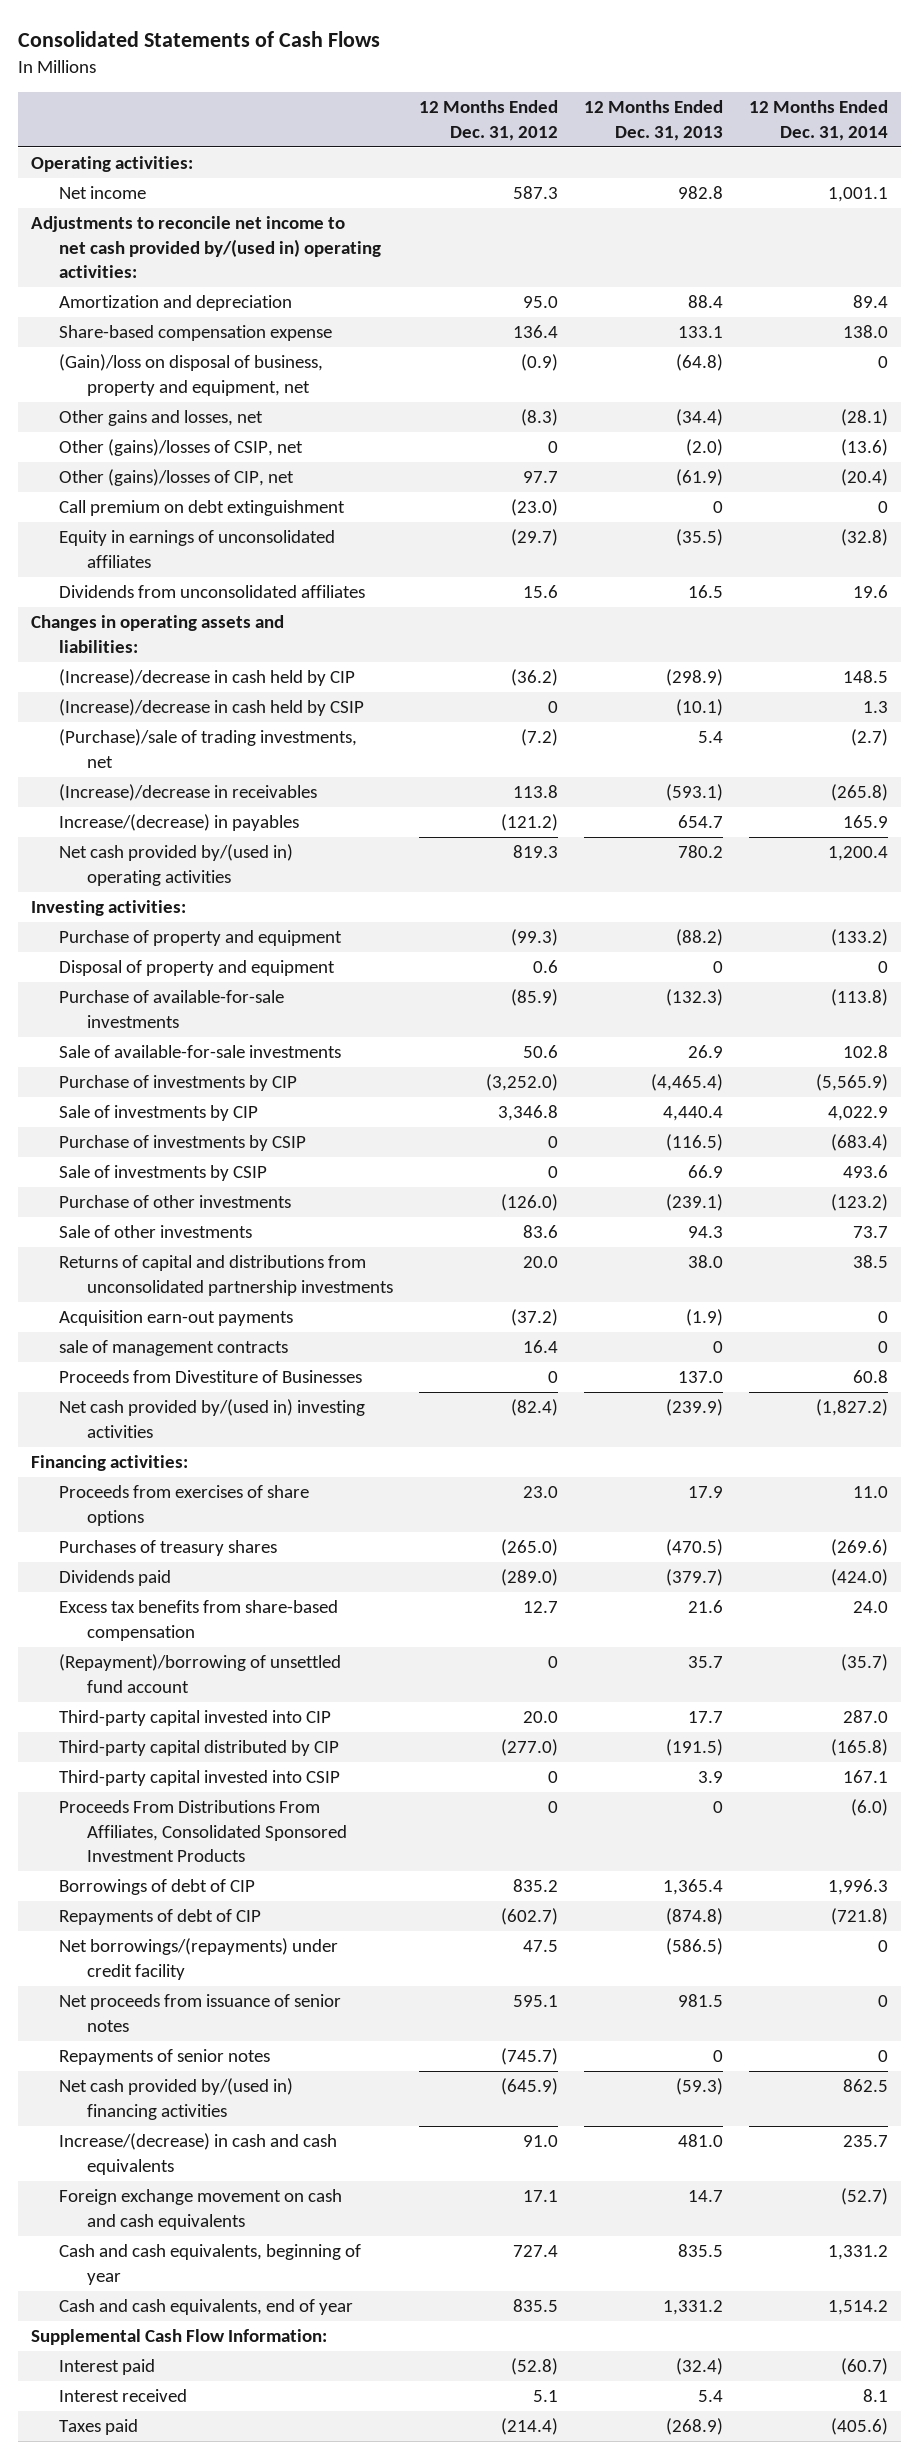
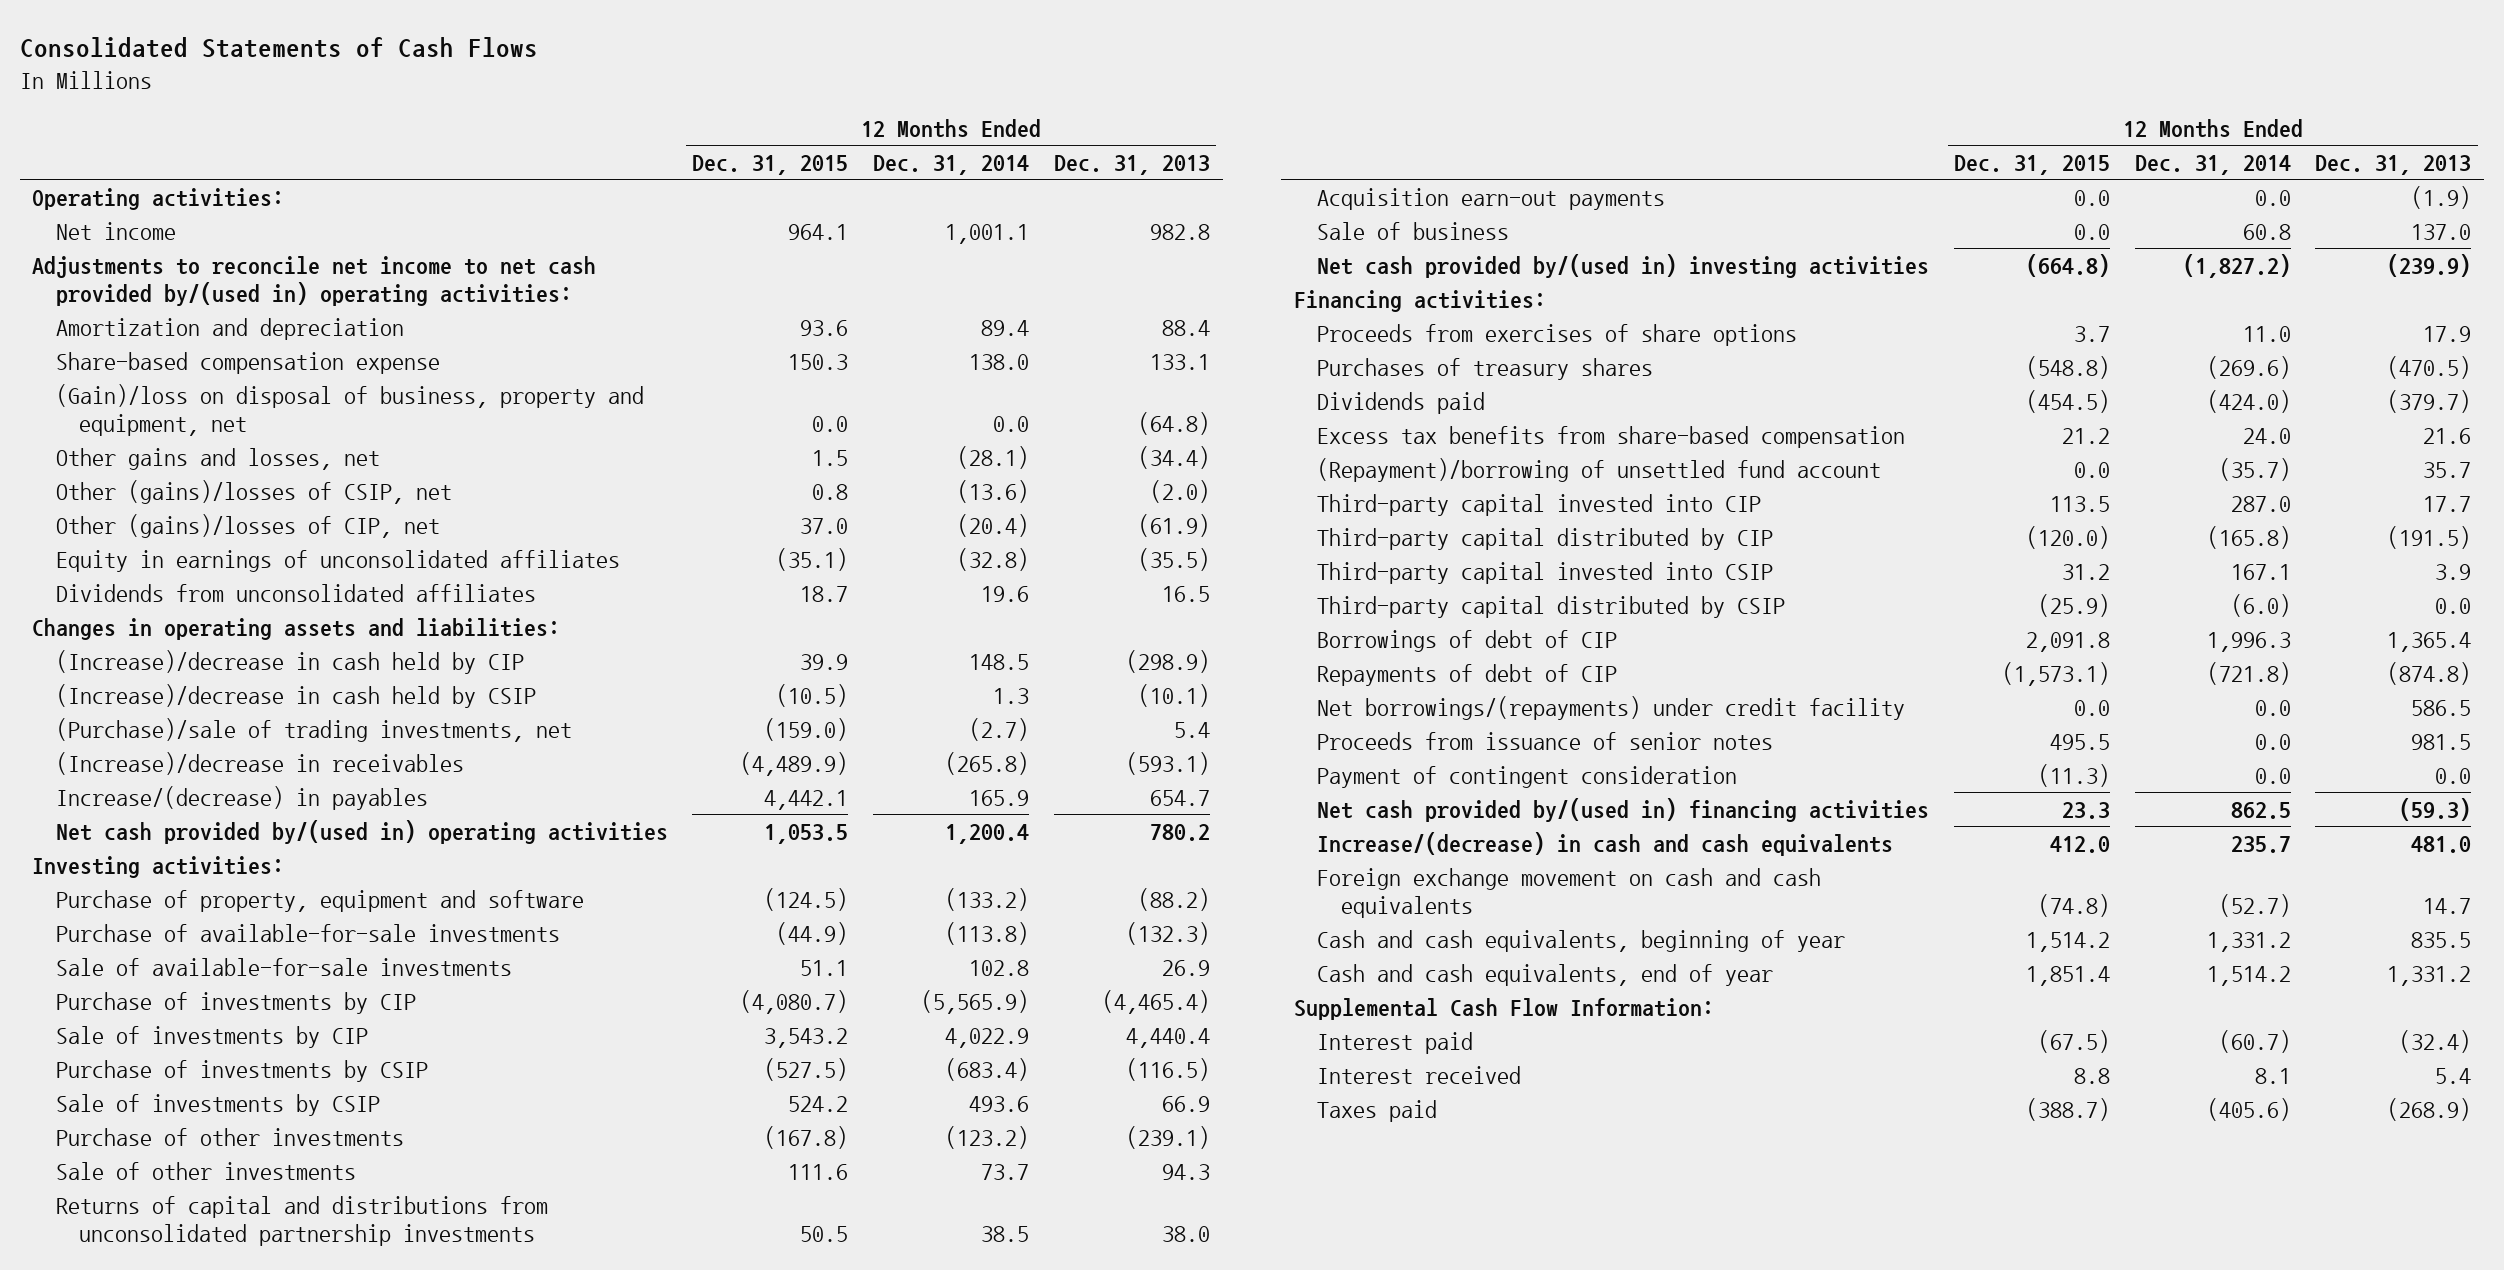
- | 12 Months Ended Dec. 31, 2012 | 12 Months Ended Dec. 31, 2013 | 12 Months Ended Dec. 31, 2014
+ | 12 Months Ended Dec. 31, 2015 | 12 Months Ended Dec. 31, 2014 | 12 Months Ended Dec. 31, 2013
- (Gain)/loss on disposal of business, property and equipment, net | (0.9) | (64.8) | 0
+ (Gain)/loss on disposal of business, property and equipment, net | 0.0 | 0.0 | (64.8)
- Call premium on debt extinguishment | (23.0) | 0 | 0
- Purchase of property and equipment | (99.3) | (88.2) | (133.2)
- Disposal of property and equipment | 0.6 | 0 | 0
+ Purchase of property, equipment and software | (124.5) | (133.2) | (88.2)
- Acquisition earn-out payments | (37.2) | (1.9) | 0
- sale of management contracts | 16.4 | 0 | 0
- Proceeds from Divestiture of Businesses | 0 | 137.0 | 60.8
+ Acquisition earn-out payments | 0.0 | 0.0 | (1.9)
+ Sale of business | 0.0 | 60.8 | 137.0
- Proceeds From Distributions From Affiliates, Consolidated Sponsored Investment Products | 0 | 0 | (6.0)
+ Third-party capital distributed by CSIP | (25.9) | (6.0) | 0.0
- Net borrowings/(repayments) under credit facility | 47.5 | (586.5) | 0
- Net proceeds from issuance of senior notes | 595.1 | 981.5 | 0
- Repayments of senior notes | (745.7) | 0 | 0
+ Net borrowings/(repayments) under credit facility | 0.0 | 0.0 | 586.5
+ Proceeds from issuance of senior notes | 495.5 | 0.0 | 981.5
+ Payment of contingent consideration | (11.3) | 0.0 | 0.0

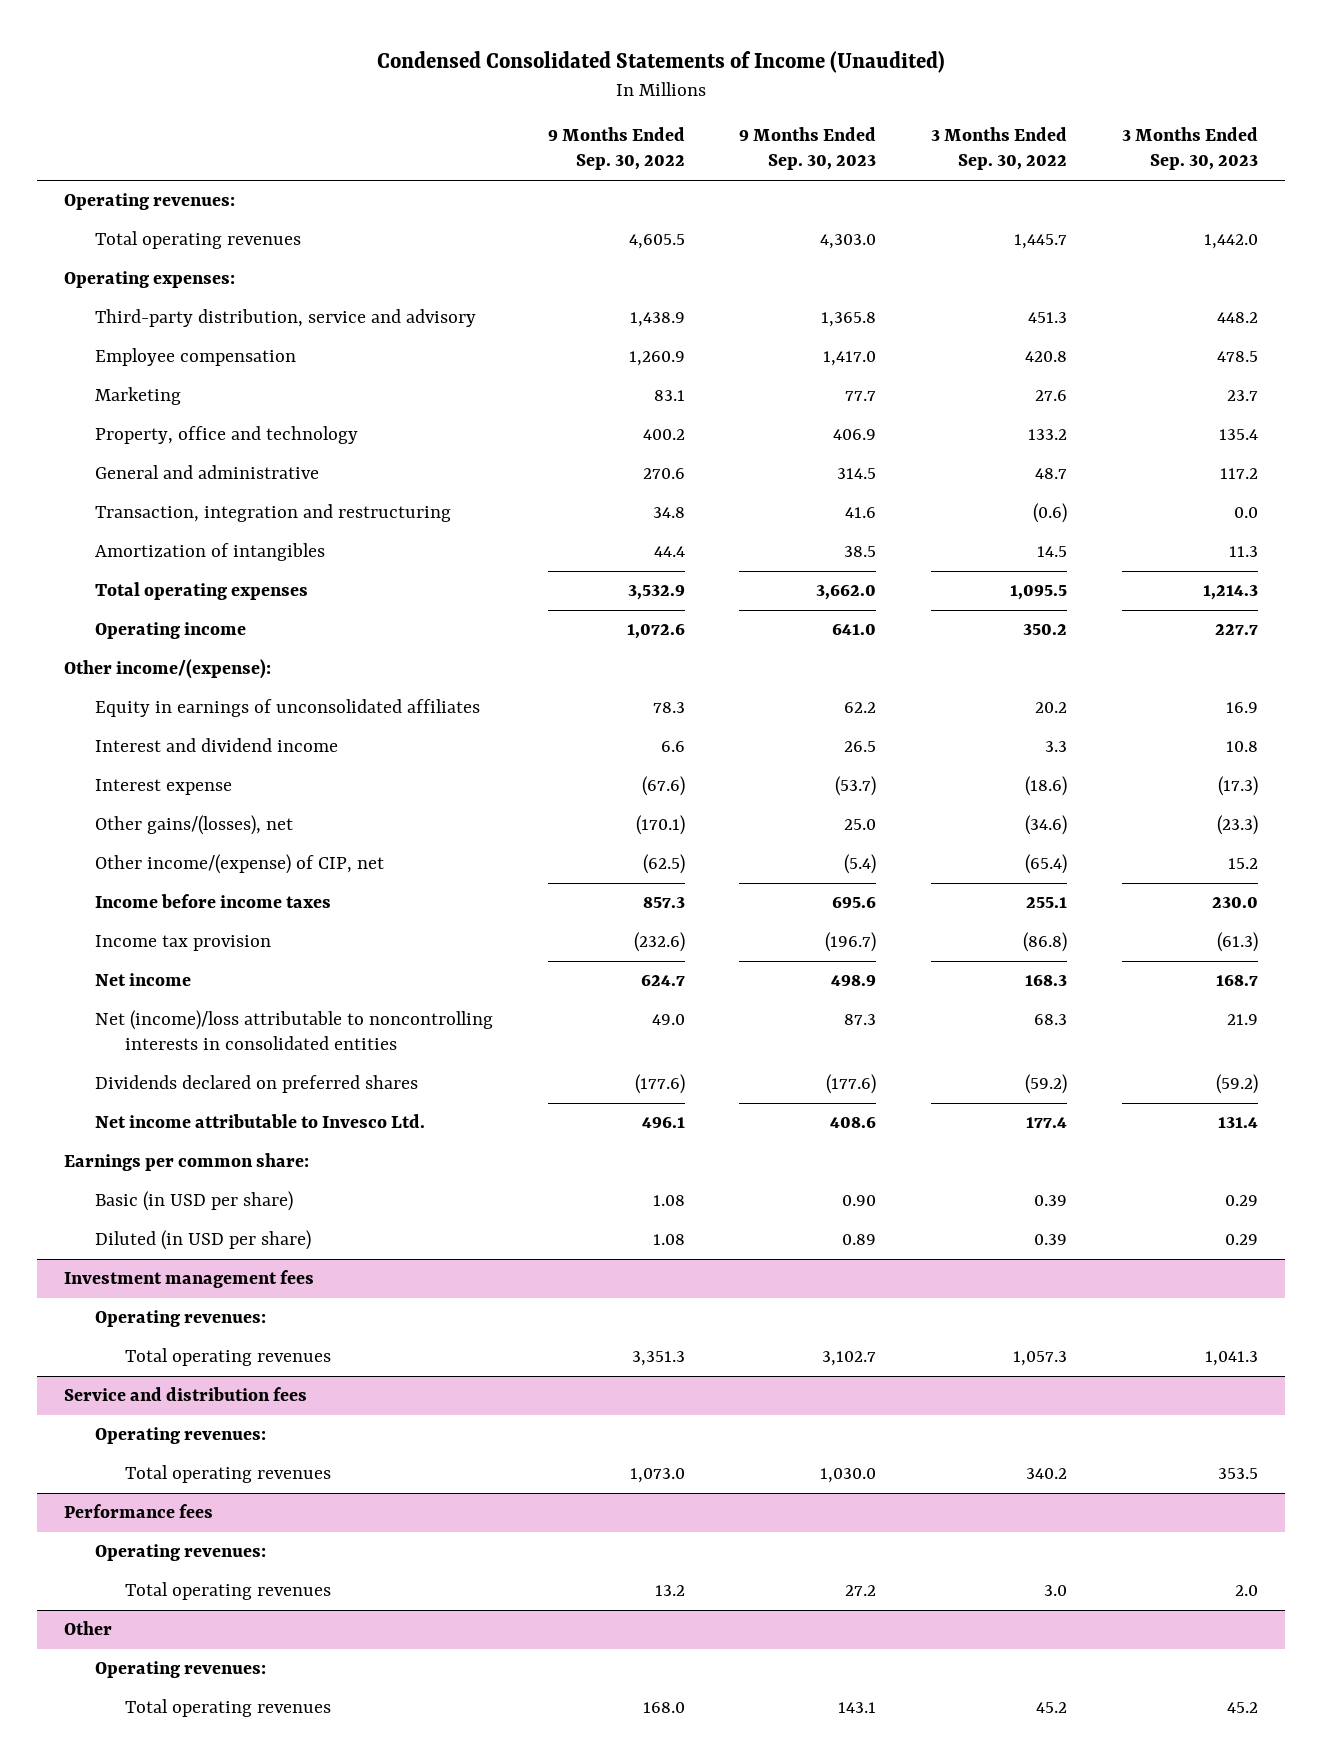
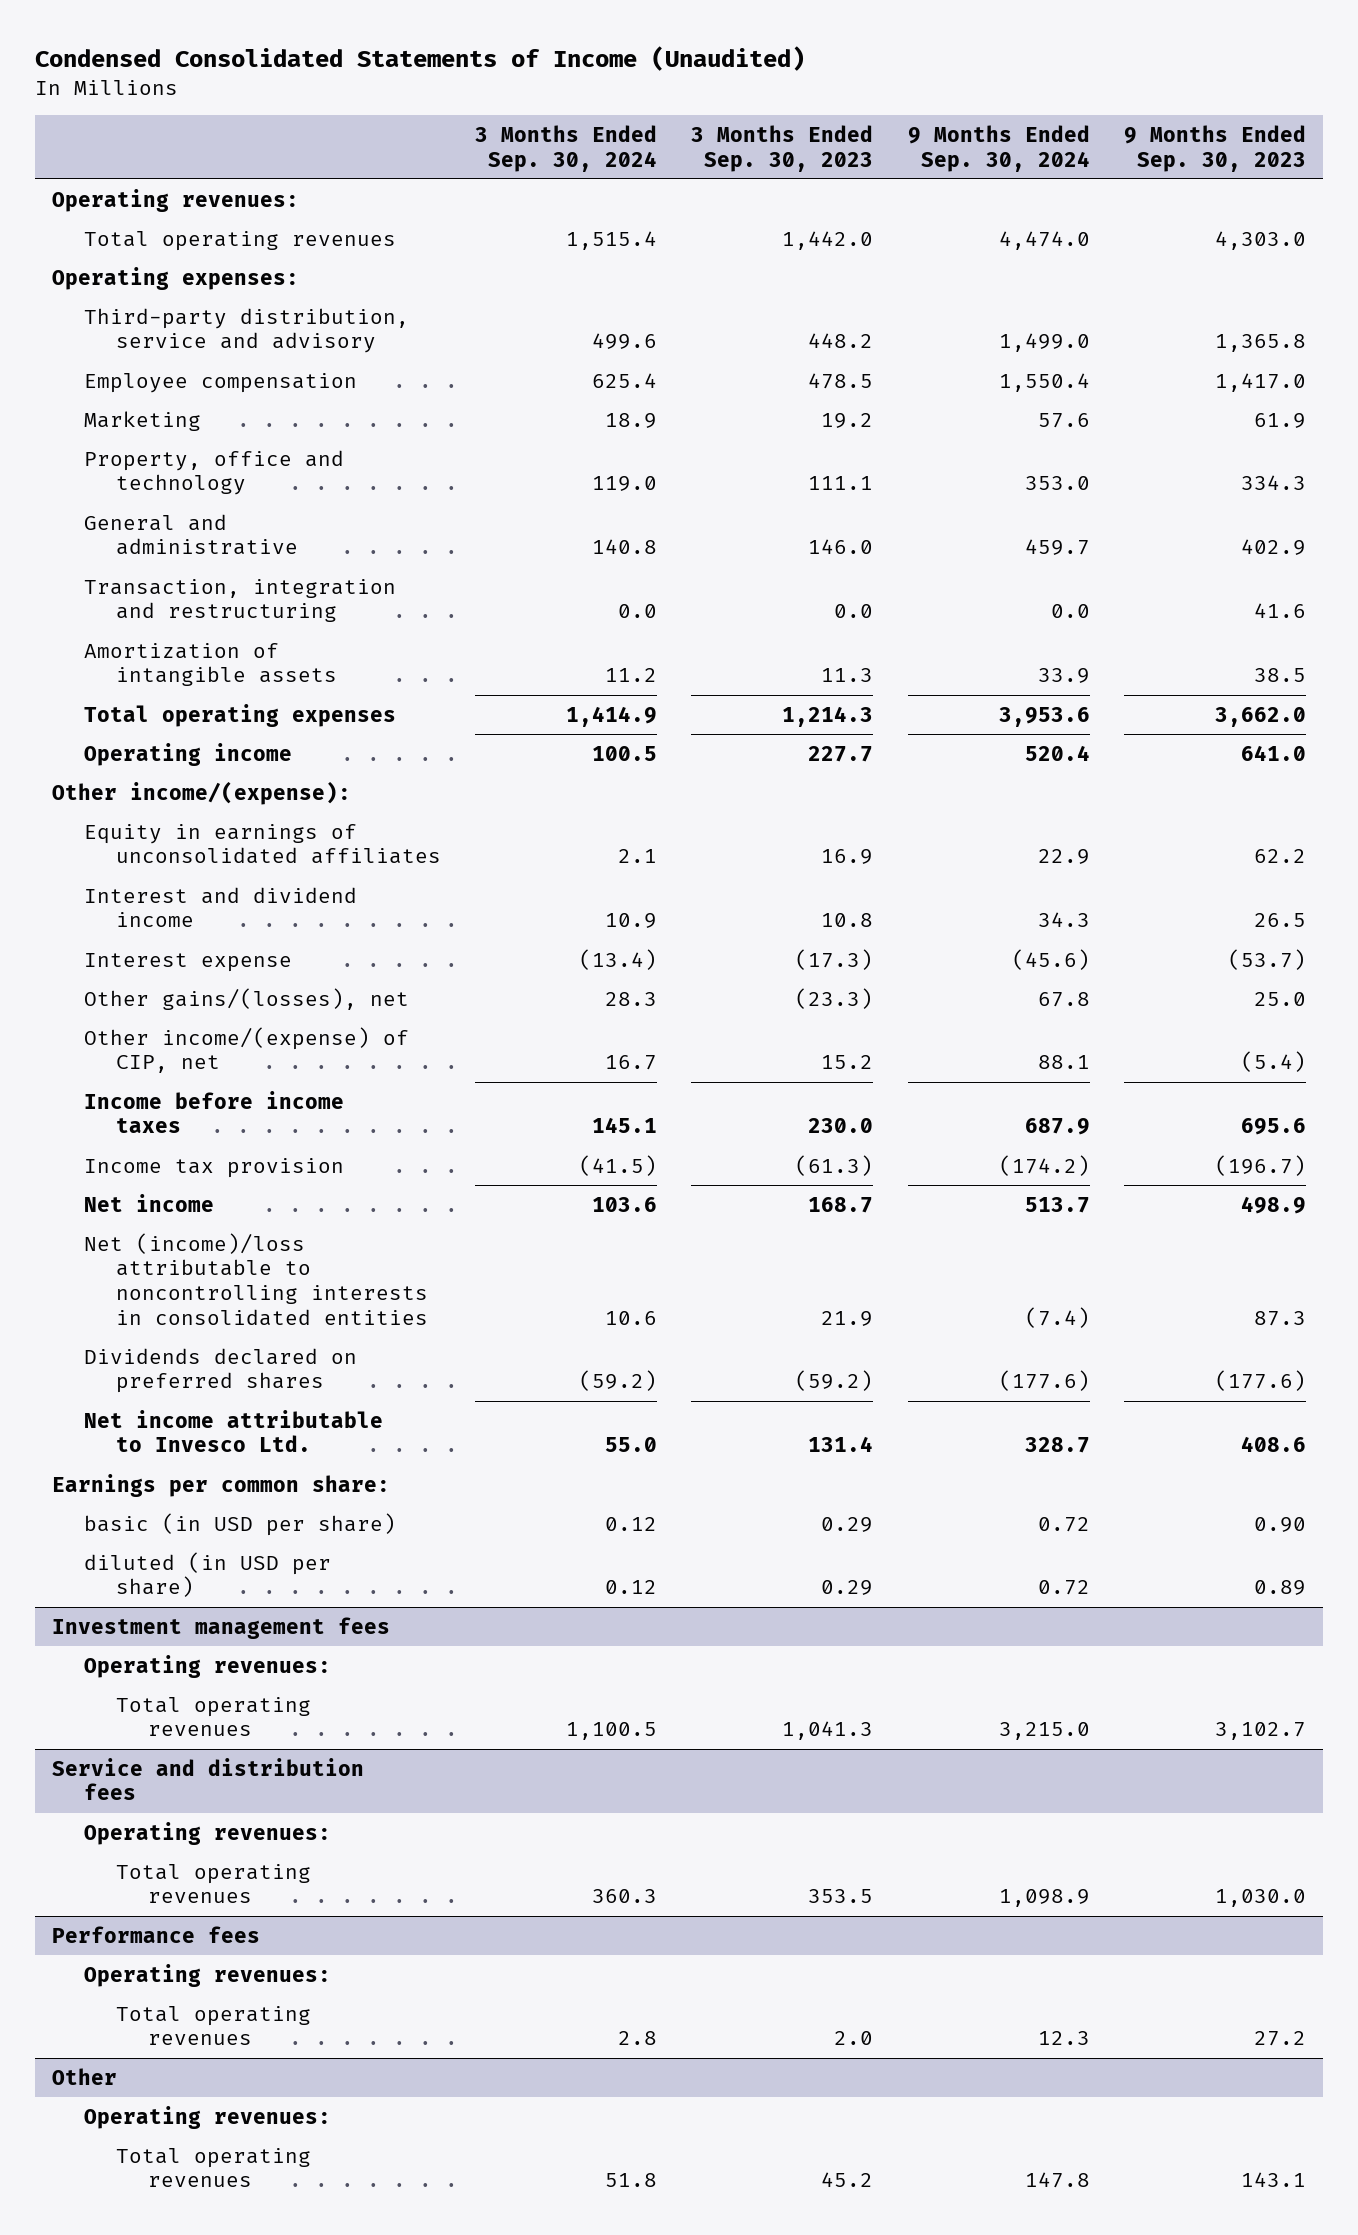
- | 9 Months Ended Sep. 30, 2022 | 9 Months Ended Sep. 30, 2023 | 3 Months Ended Sep. 30, 2022 | 3 Months Ended Sep. 30, 2023
+ | 3 Months Ended Sep. 30, 2024 | 3 Months Ended Sep. 30, 2023 | 9 Months Ended Sep. 30, 2024 | 9 Months Ended Sep. 30, 2023
- Marketing | 83.1 | 77.7 | 27.6 | 23.7
- Property, office and technology | 400.2 | 406.9 | 133.2 | 135.4
- General and administrative | 270.6 | 314.5 | 48.7 | 117.2
+ Marketing | 18.9 | 19.2 | 57.6 | 61.9
+ Property, office and technology | 119.0 | 111.1 | 353.0 | 334.3
+ General and administrative | 140.8 | 146.0 | 459.7 | 402.9
- Amortization of intangibles | 44.4 | 38.5 | 14.5 | 11.3
+ Amortization of intangible assets | 11.2 | 11.3 | 33.9 | 38.5
- Basic (in USD per share) | 1.08 | 0.90 | 0.39 | 0.29
- Diluted (in USD per share) | 1.08 | 0.89 | 0.39 | 0.29
+ basic (in USD per share) | 0.12 | 0.29 | 0.72 | 0.90
+ diluted (in USD per share) | 0.12 | 0.29 | 0.72 | 0.89

